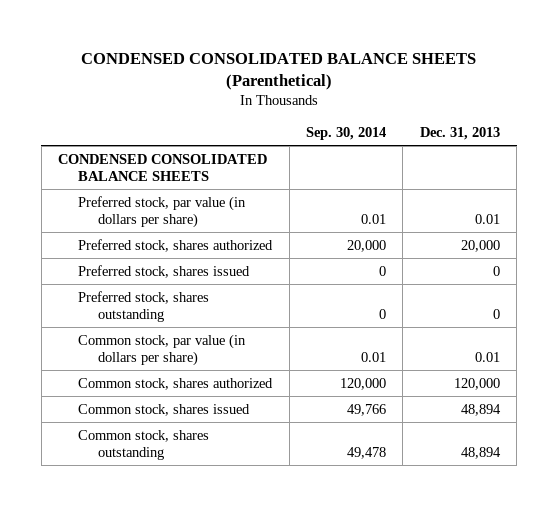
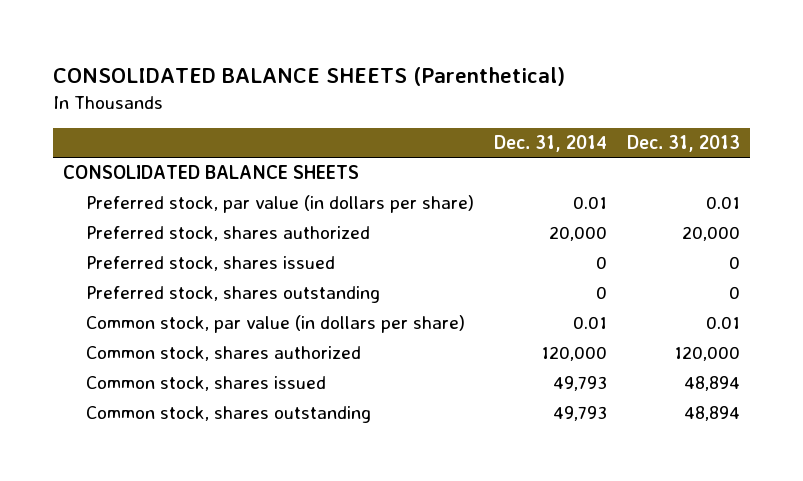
- CONDENSED CONSOLIDATED BALANCE SHEETS (Parenthetical)
+ CONSOLIDATED BALANCE SHEETS (Parenthetical)
- | Sep. 30, 2014 | Dec. 31, 2013
+ | Dec. 31, 2014 | Dec. 31, 2013
- CONDENSED CONSOLIDATED BALANCE SHEETS
+ CONSOLIDATED BALANCE SHEETS

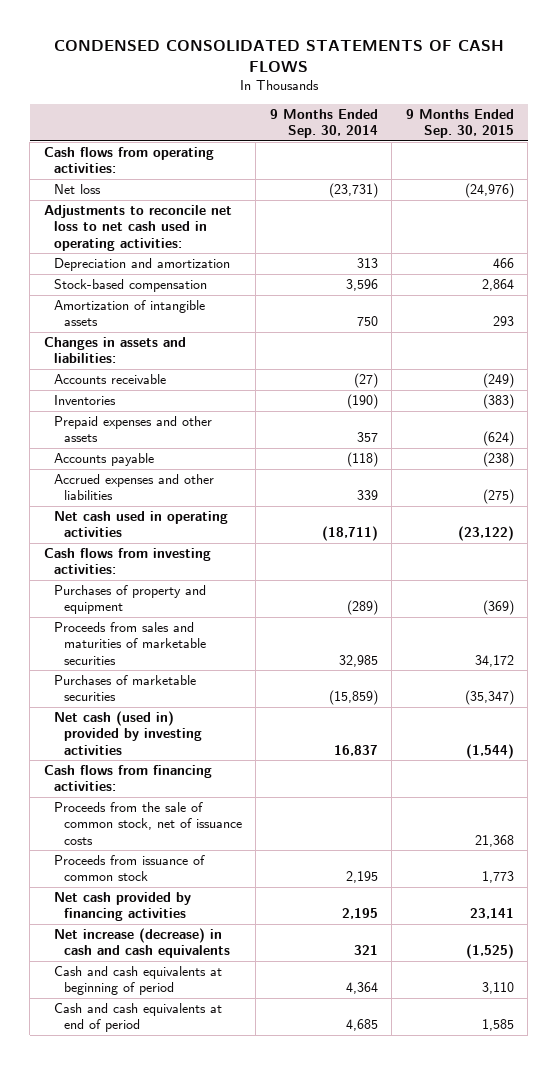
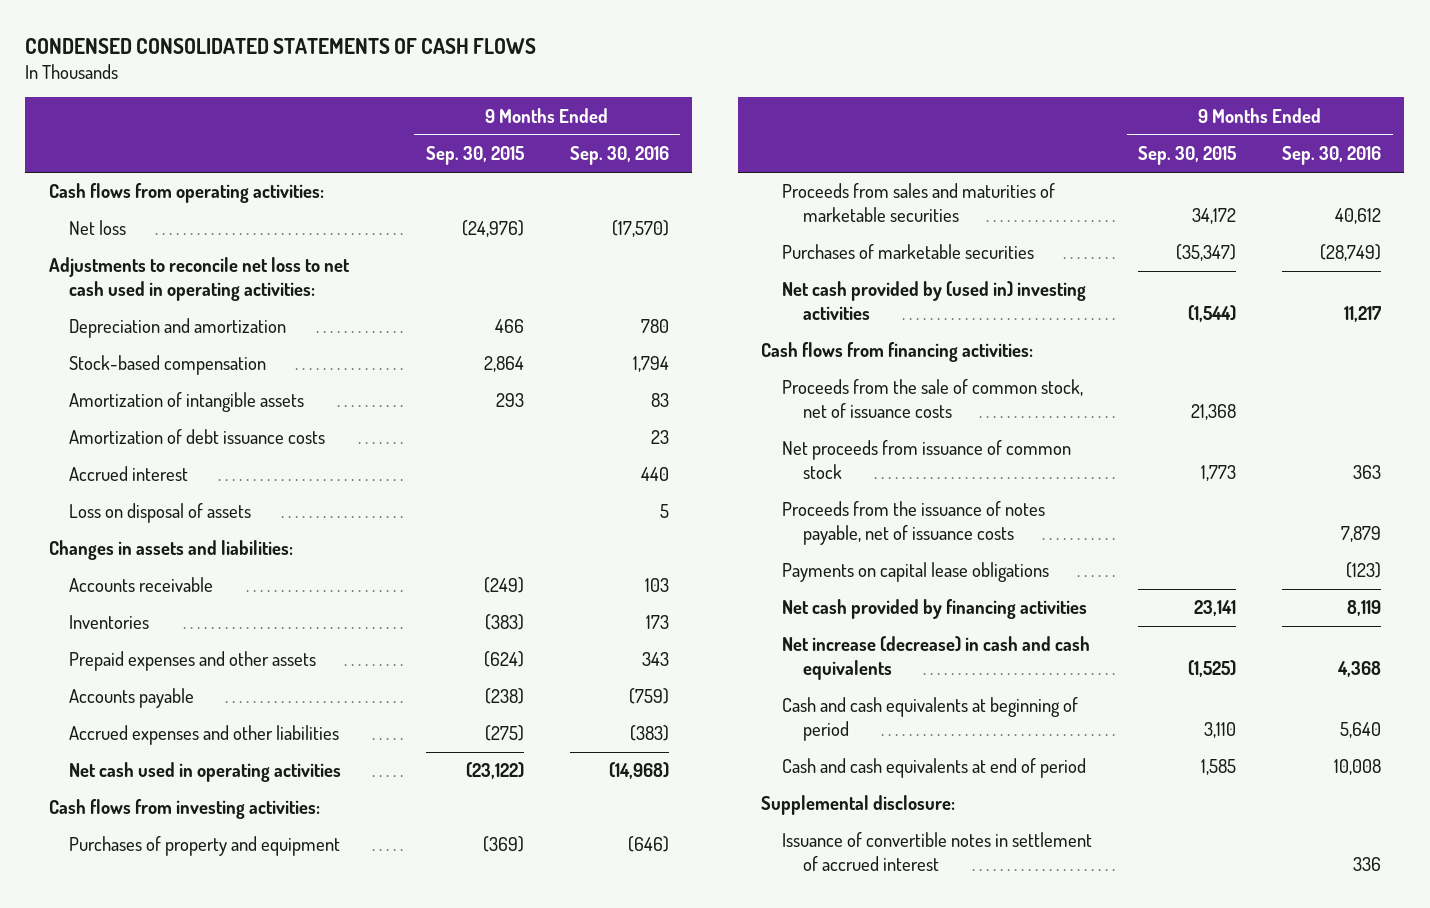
- | 9 Months Ended Sep. 30, 2014 | 9 Months Ended Sep. 30, 2015
+ | 9 Months Ended Sep. 30, 2015 | 9 Months Ended Sep. 30, 2016
+ Amortization of debt issuance costs | | 23
+ Accrued interest | | 440
+ Loss on disposal of assets | | 5
- Net cash (used in) provided by investing activities | 16,837 | (1,544)
+ Net cash provided by (used in) investing activities | (1,544) | 11,217
- Proceeds from issuance of common stock | 2,195 | 1,773
+ Net proceeds from issuance of common stock | 1,773 | 363
+ Proceeds from the issuance of notes payable, net of issuance costs | | 7,879
+ Payments on capital lease obligations | | (123)
+ Supplemental disclosure:
+ Issuance of convertible notes in settlement of accrued interest | | 336

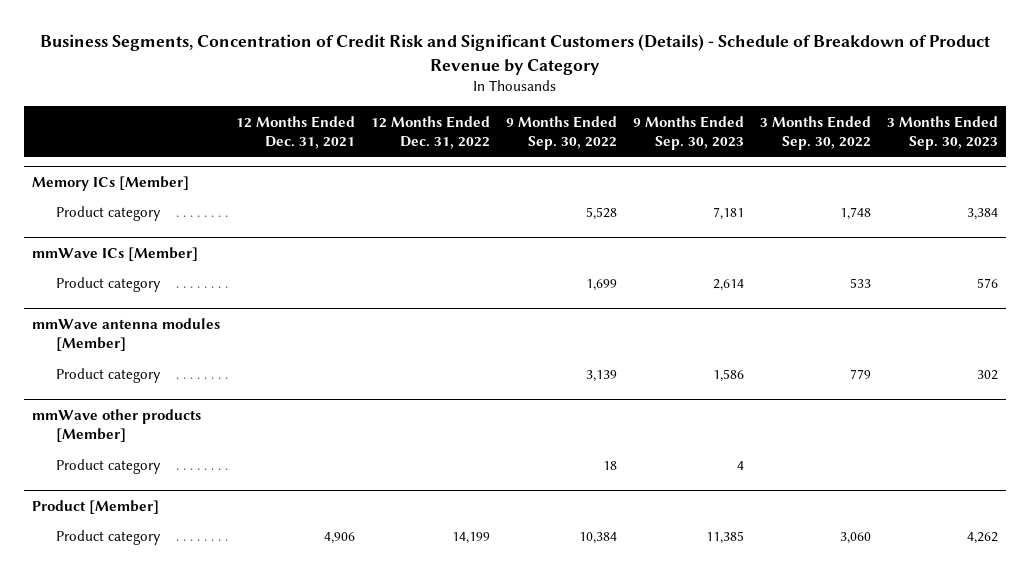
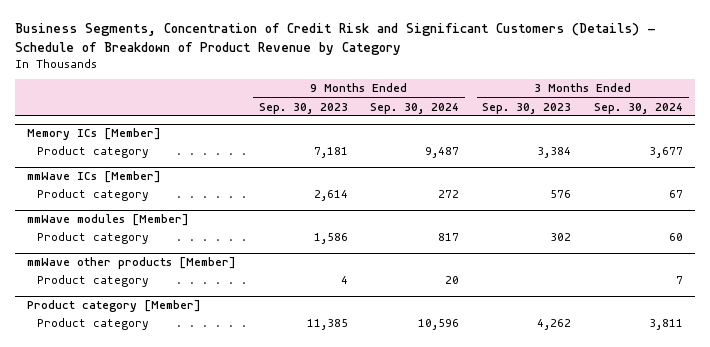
- | 12 Months Ended Dec. 31, 2021 | 12 Months Ended Dec. 31, 2022 | 9 Months Ended Sep. 30, 2022 | 9 Months Ended Sep. 30, 2023 | 3 Months Ended Sep. 30, 2022 | 3 Months Ended Sep. 30, 2023
+ | 9 Months Ended Sep. 30, 2023 | 9 Months Ended Sep. 30, 2024 | 3 Months Ended Sep. 30, 2023 | 3 Months Ended Sep. 30, 2024
- mmWave antenna modules [Member]
+ mmWave modules [Member]
- Product [Member]
+ Product category [Member]

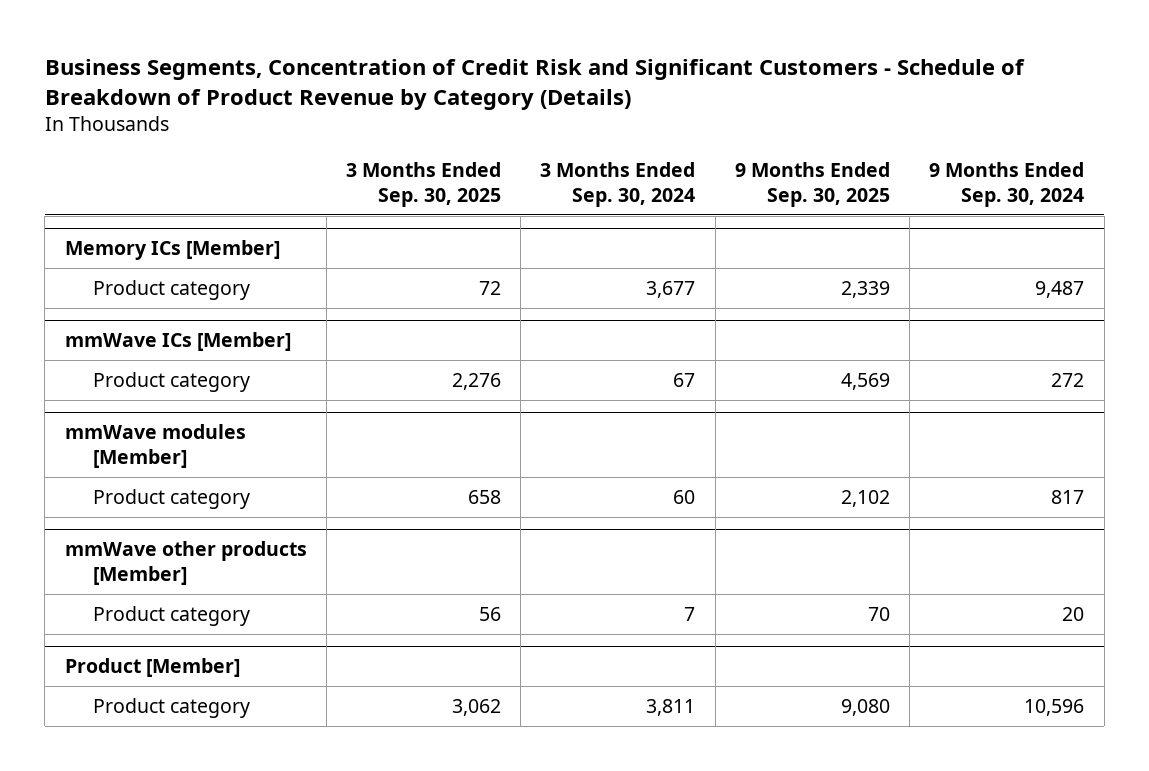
- Business Segments, Concentration of Credit Risk and Significant Customers (Details) - Schedule of Breakdown of Product Revenue by Category
+ Business Segments, Concentration of Credit Risk and Significant Customers - Schedule of Breakdown of Product Revenue by Category (Details)
- | 9 Months Ended Sep. 30, 2023 | 9 Months Ended Sep. 30, 2024 | 3 Months Ended Sep. 30, 2023 | 3 Months Ended Sep. 30, 2024
+ | 3 Months Ended Sep. 30, 2025 | 3 Months Ended Sep. 30, 2024 | 9 Months Ended Sep. 30, 2025 | 9 Months Ended Sep. 30, 2024
- Product category [Member]
+ Product [Member]

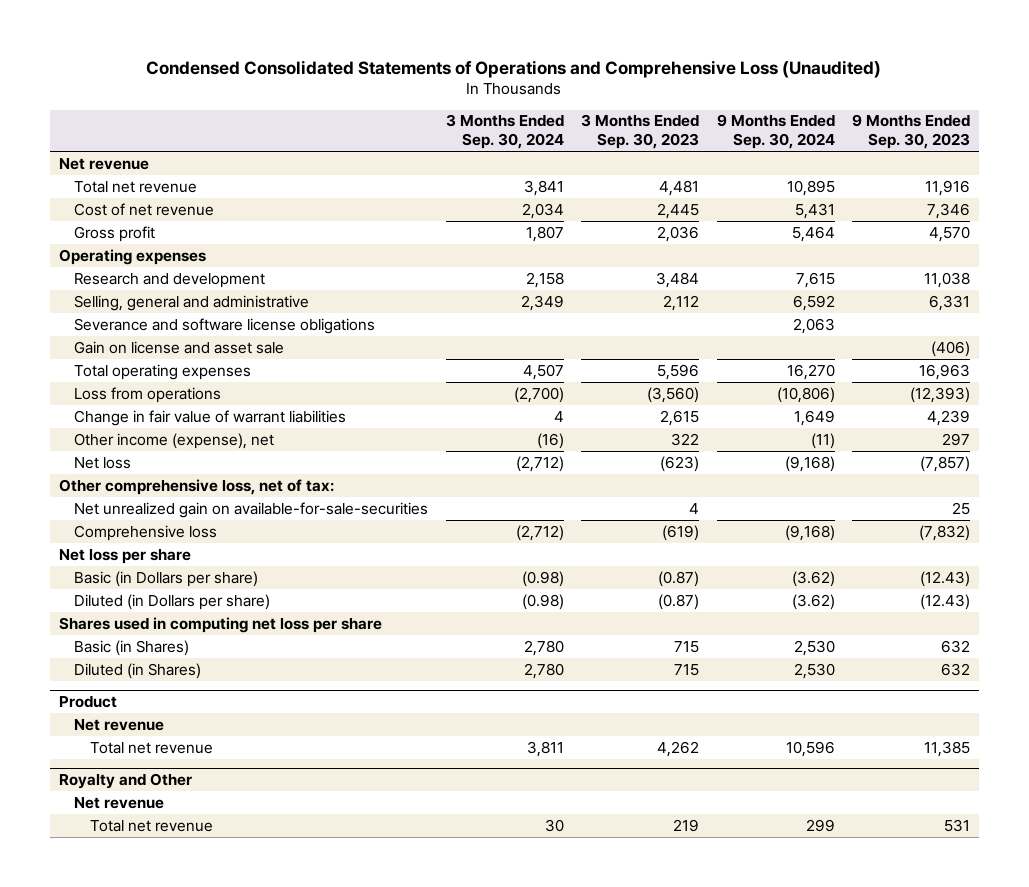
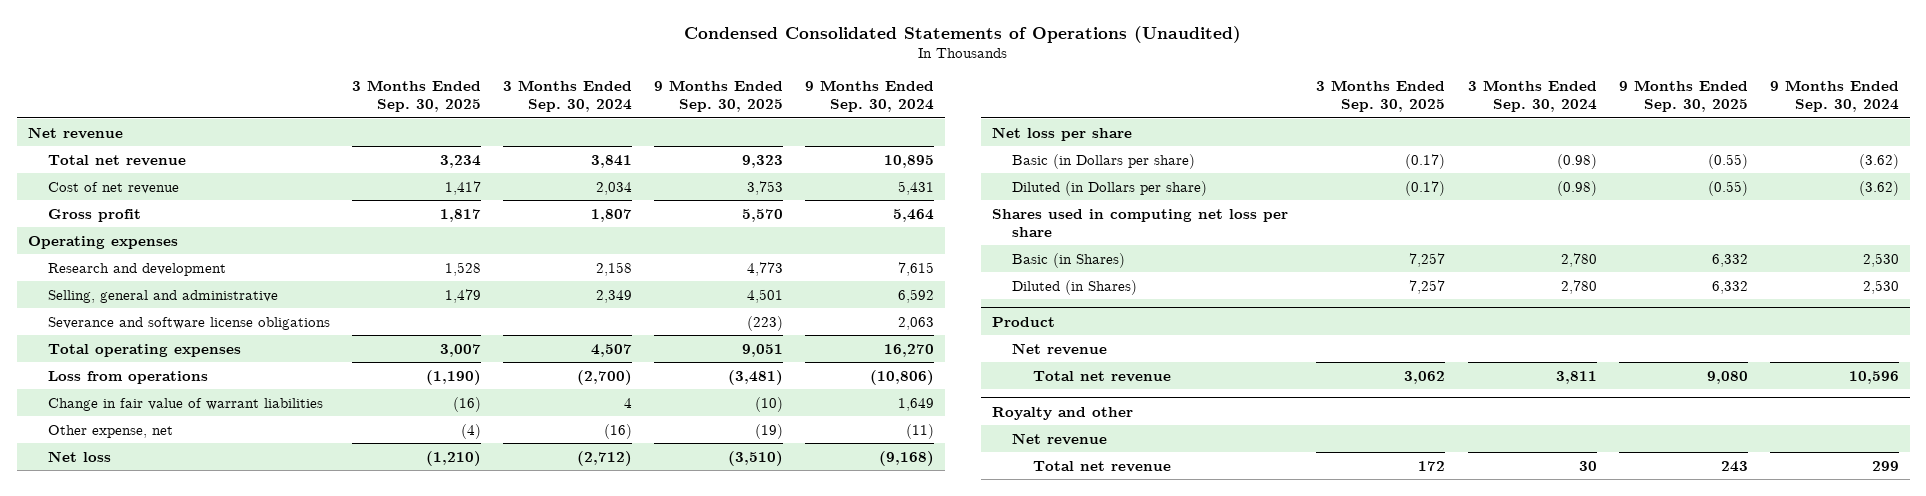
- Condensed Consolidated Statements of Operations and Comprehensive Loss (Unaudited)
+ Condensed Consolidated Statements of Operations (Unaudited)
- | 3 Months Ended Sep. 30, 2024 | 3 Months Ended Sep. 30, 2023 | 9 Months Ended Sep. 30, 2024 | 9 Months Ended Sep. 30, 2023
+ | 3 Months Ended Sep. 30, 2025 | 3 Months Ended Sep. 30, 2024 | 9 Months Ended Sep. 30, 2025 | 9 Months Ended Sep. 30, 2024
- Gain on license and asset sale | | | | (406)
- Other income (expense), net | (16) | 322 | (11) | 297
+ Other expense, net | (4) | (16) | (19) | (11)
- Other comprehensive loss, net of tax:
- Net unrealized gain on available-for-sale-securities | | 4 | | 25
- Comprehensive loss | (2,712) | (619) | (9,168) | (7,832)
- Royalty and Other
+ Royalty and other

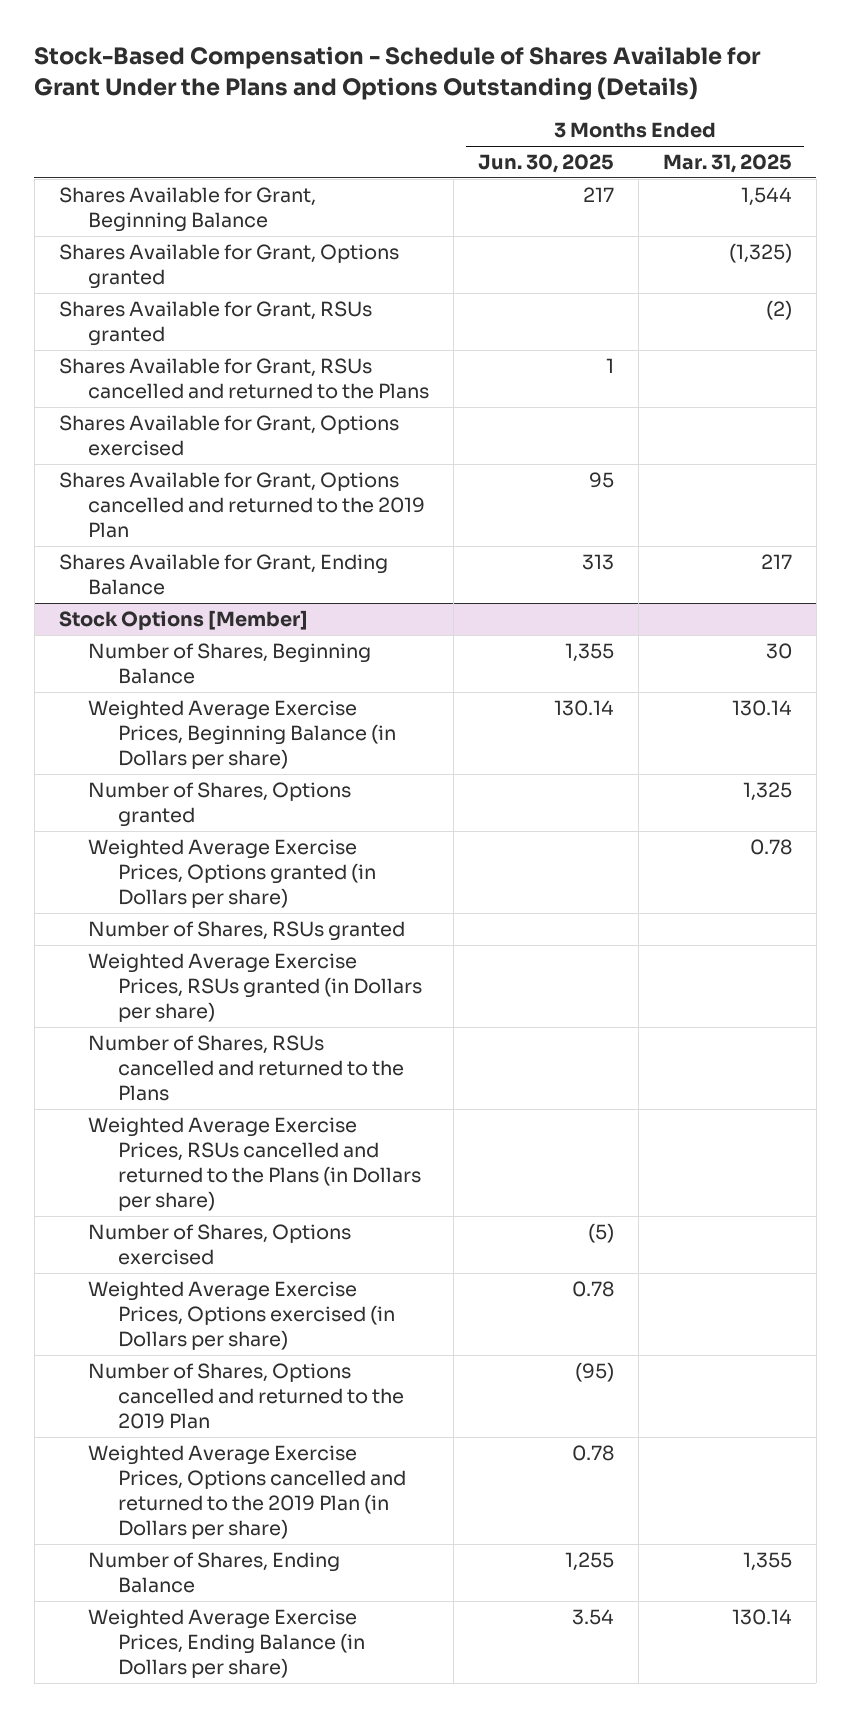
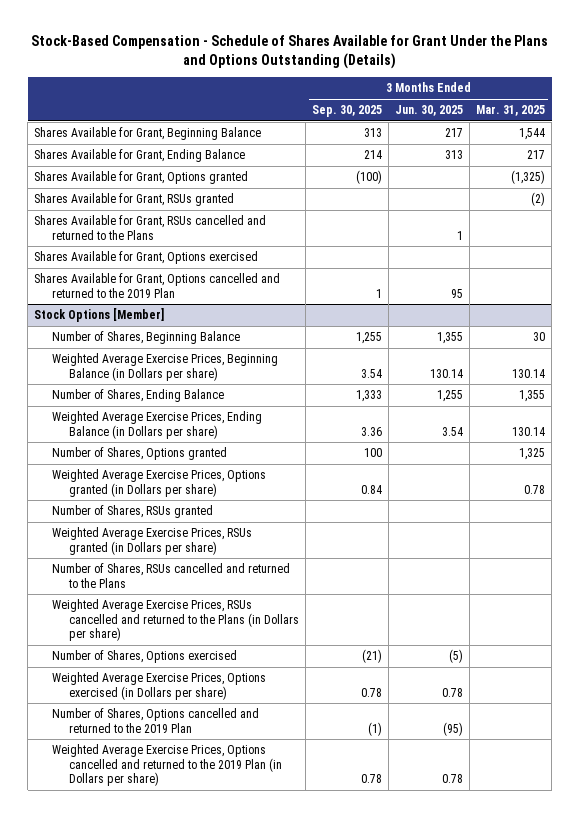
- | 3 Months Ended Jun. 30, 2025 | 3 Months Ended Mar. 31, 2025
+ | 3 Months Ended Sep. 30, 2025 | 3 Months Ended Jun. 30, 2025 | 3 Months Ended Mar. 31, 2025
moved up: Shares Available for Grant, Ending Balance | 214 | 313 | 217
@ Stock Options [Member]
moved up: Number of Shares, Ending Balance | 1,333 | 1,255 | 1,355
moved up: Weighted Average Exercise Prices, Ending Balance (in Dollars per share) | 3.36 | 3.54 | 130.14

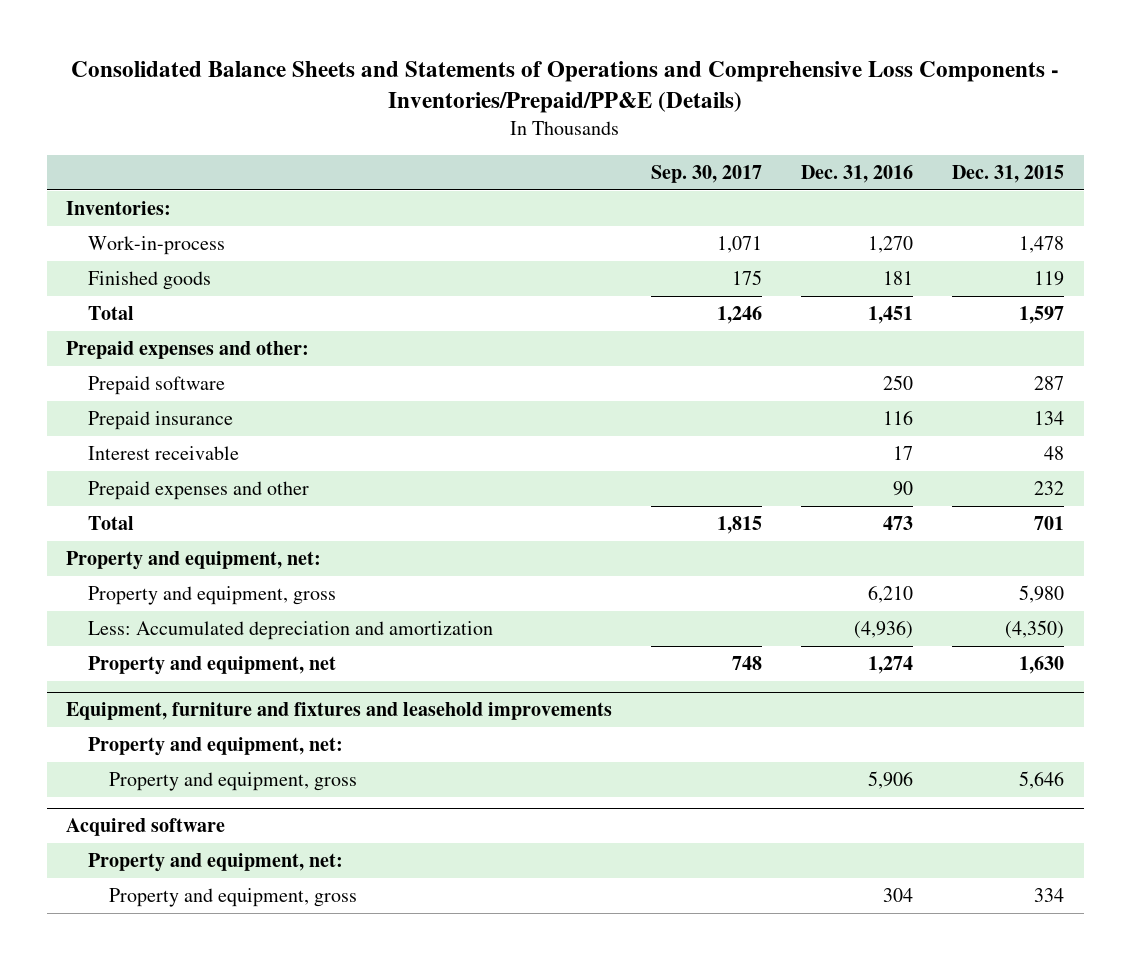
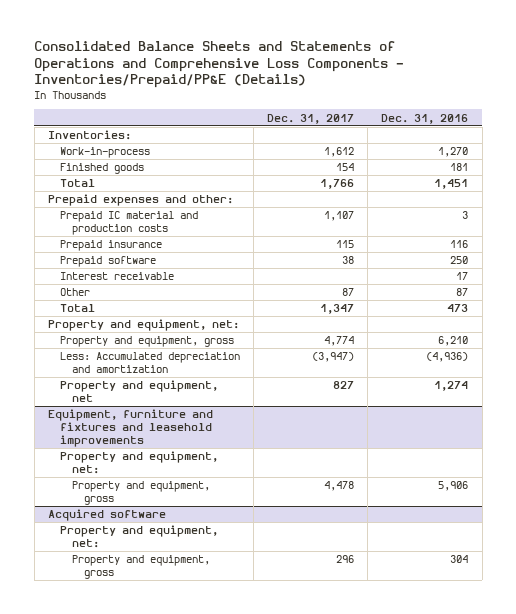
- | Sep. 30, 2017 | Dec. 31, 2016 | Dec. 31, 2015
+ | Dec. 31, 2017 | Dec. 31, 2016
+ Prepaid IC material and production costs | 1,107 | 3
moved down: Prepaid software | 38 | 250
- Prepaid expenses and other | | 90 | 232
+ Other | 87 | 87

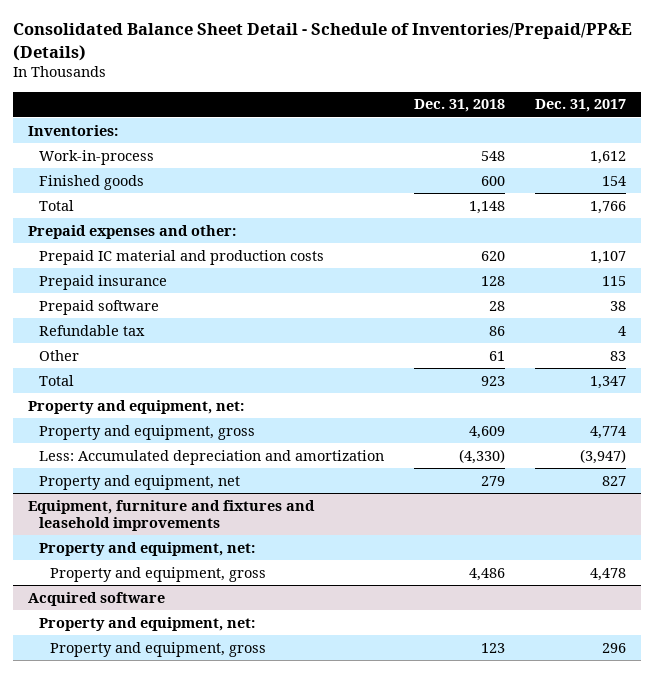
- Consolidated Balance Sheets and Statements of Operations and Comprehensive Loss Components - Inventories/Prepaid/PP&E (Details)
+ Consolidated Balance Sheet Detail - Schedule of Inventories/Prepaid/PP&E (Details)
- | Dec. 31, 2017 | Dec. 31, 2016
+ | Dec. 31, 2018 | Dec. 31, 2017
- Interest receivable | | 17
- Other | 87 | 87
+ Refundable tax | 86 | 4
+ Other | 61 | 83

